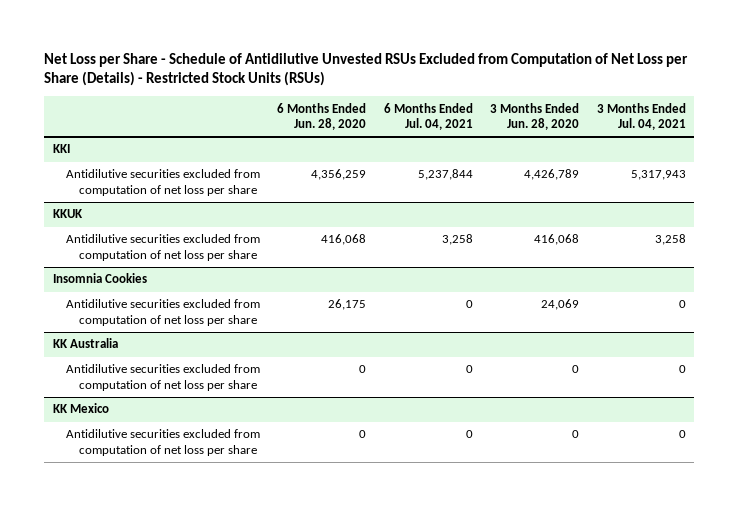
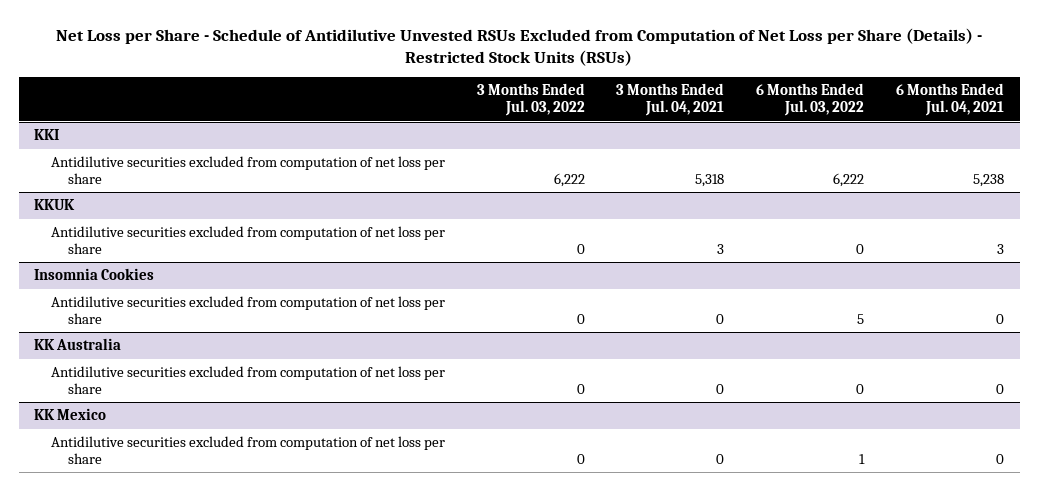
- | 6 Months Ended Jun. 28, 2020 | 6 Months Ended Jul. 04, 2021 | 3 Months Ended Jun. 28, 2020 | 3 Months Ended Jul. 04, 2021
+ | 3 Months Ended Jul. 03, 2022 | 3 Months Ended Jul. 04, 2021 | 6 Months Ended Jul. 03, 2022 | 6 Months Ended Jul. 04, 2021
@ KKI
- Antidilutive securities excluded from computation of net loss per share | 4,356,259 | 5,237,844 | 4,426,789 | 5,317,943
+ Antidilutive securities excluded from computation of net loss per share | 6,222 | 5,318 | 6,222 | 5,238
@ KKUK
- Antidilutive securities excluded from computation of net loss per share | 416,068 | 3,258 | 416,068 | 3,258
+ Antidilutive securities excluded from computation of net loss per share | 0 | 3 | 0 | 3

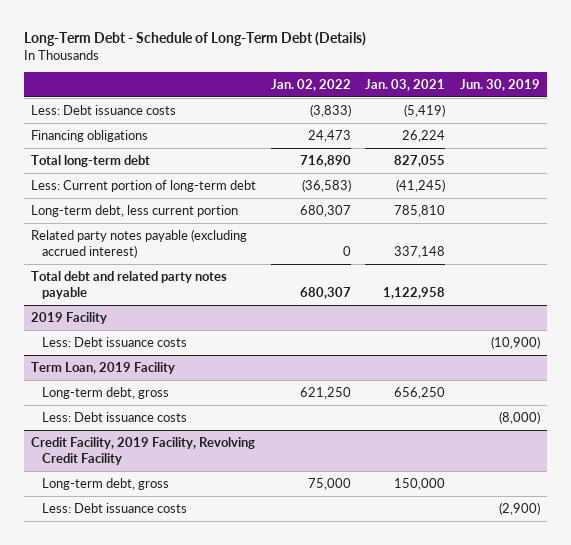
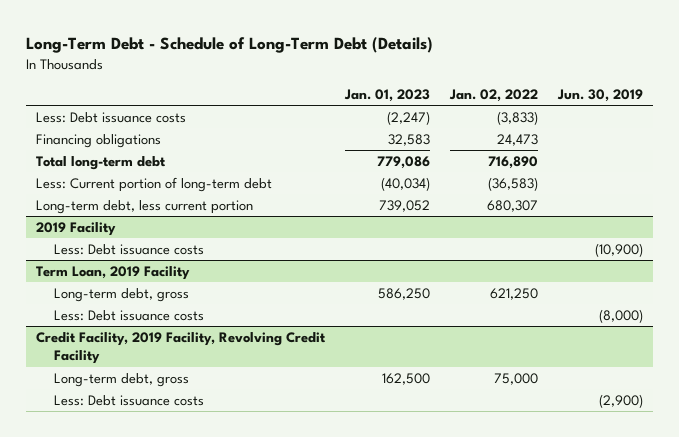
- | Jan. 02, 2022 | Jan. 03, 2021 | Jun. 30, 2019
+ | Jan. 01, 2023 | Jan. 02, 2022 | Jun. 30, 2019
- Related party notes payable (excluding accrued interest) | 0 | 337,148 |
- Total debt and related party notes payable | 680,307 | 1,122,958 |

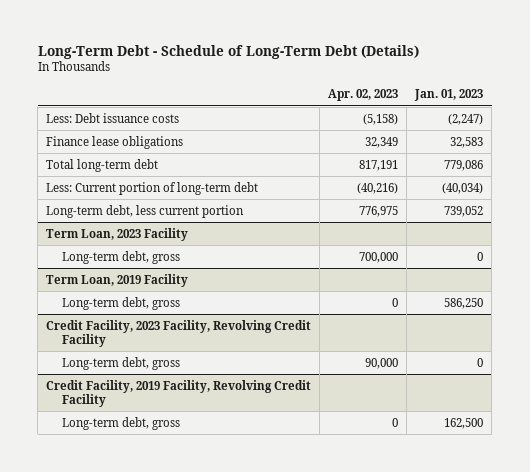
- | Jan. 01, 2023 | Jan. 02, 2022 | Jun. 30, 2019
+ | Apr. 02, 2023 | Jan. 01, 2023
- Financing obligations | 32,583 | 24,473 |
+ Finance lease obligations | 32,349 | 32,583
- 2019 Facility
- Less: Debt issuance costs | | | (10,900)
+ Term Loan, 2023 Facility
+ Long-term debt, gross | 700,000 | 0
@ Term Loan, 2019 Facility
- Less: Debt issuance costs | | | (8,000)
+ Credit Facility, 2023 Facility, Revolving Credit Facility
+ Long-term debt, gross | 90,000 | 0
@ Credit Facility, 2019 Facility, Revolving Credit Facility
- Less: Debt issuance costs | | | (2,900)

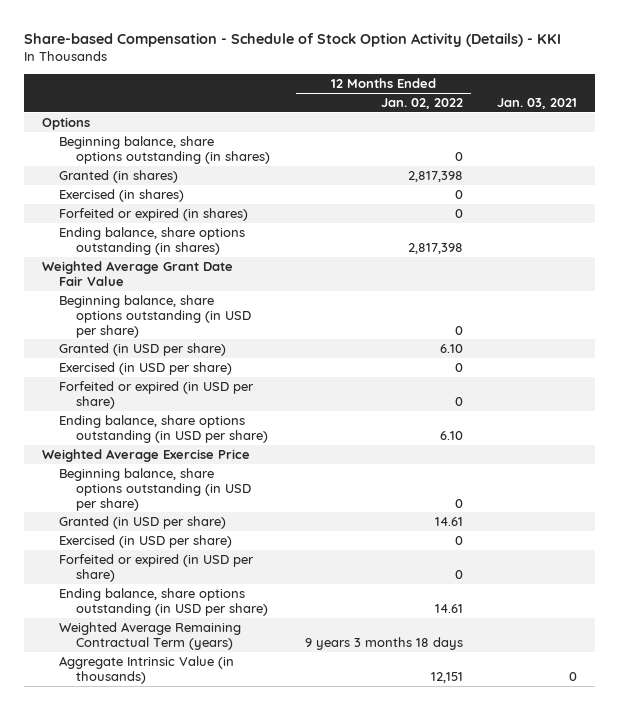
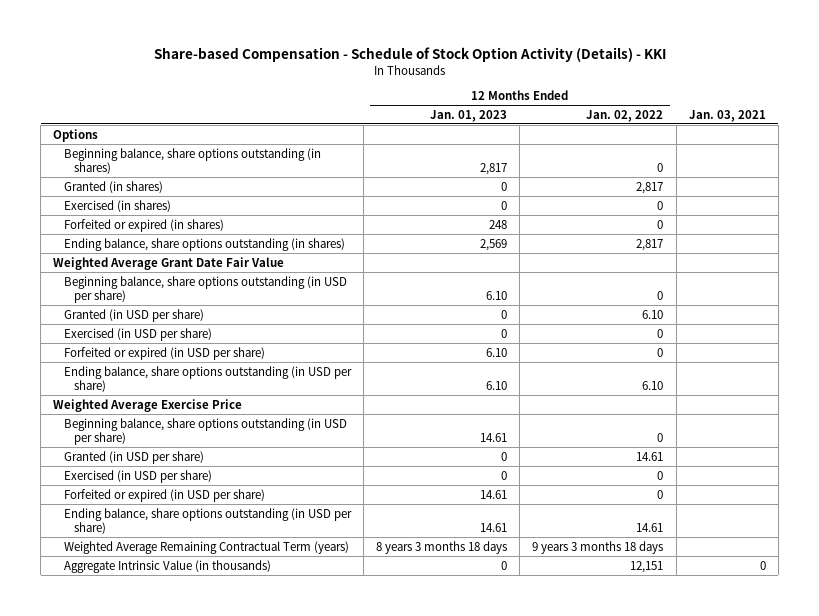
- | 12 Months Ended Jan. 02, 2022 | Jan. 03, 2021
+ | 12 Months Ended Jan. 01, 2023 | 12 Months Ended Jan. 02, 2022 | Jan. 03, 2021
- Granted (in shares) | 2,817,398 |
+ Granted (in shares) | 0 | 2,817 |
- Ending balance, share options outstanding (in shares) | 2,817,398 |
+ Ending balance, share options outstanding (in shares) | 2,569 | 2,817 |

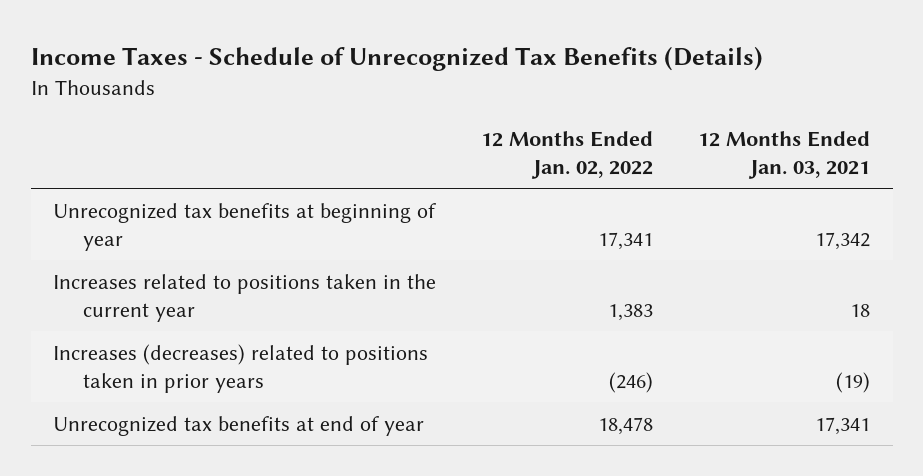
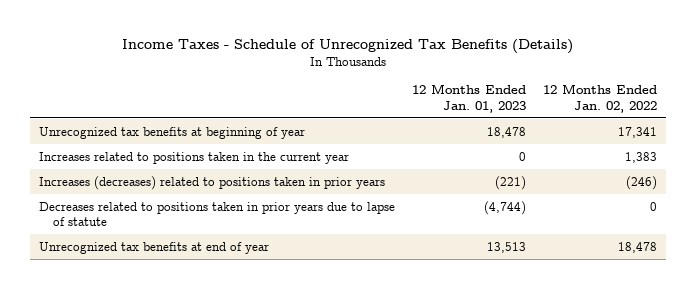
- | 12 Months Ended Jan. 02, 2022 | 12 Months Ended Jan. 03, 2021
+ | 12 Months Ended Jan. 01, 2023 | 12 Months Ended Jan. 02, 2022
+ Decreases related to positions taken in prior years due to lapse of statute | (4,744) | 0

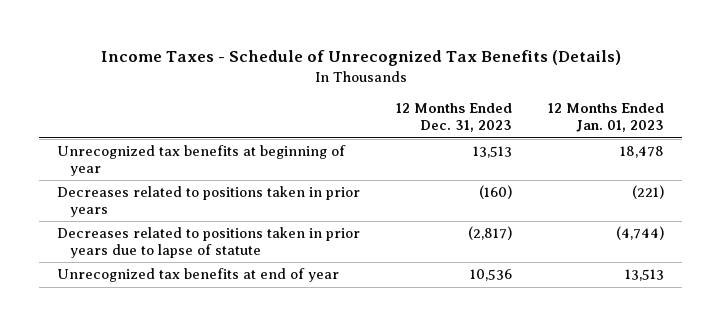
- | 12 Months Ended Jan. 01, 2023 | 12 Months Ended Jan. 02, 2022
+ | 12 Months Ended Dec. 31, 2023 | 12 Months Ended Jan. 01, 2023
- Increases related to positions taken in the current year | 0 | 1,383
- Increases (decreases) related to positions taken in prior years | (221) | (246)
+ Decreases related to positions taken in prior years | (160) | (221)

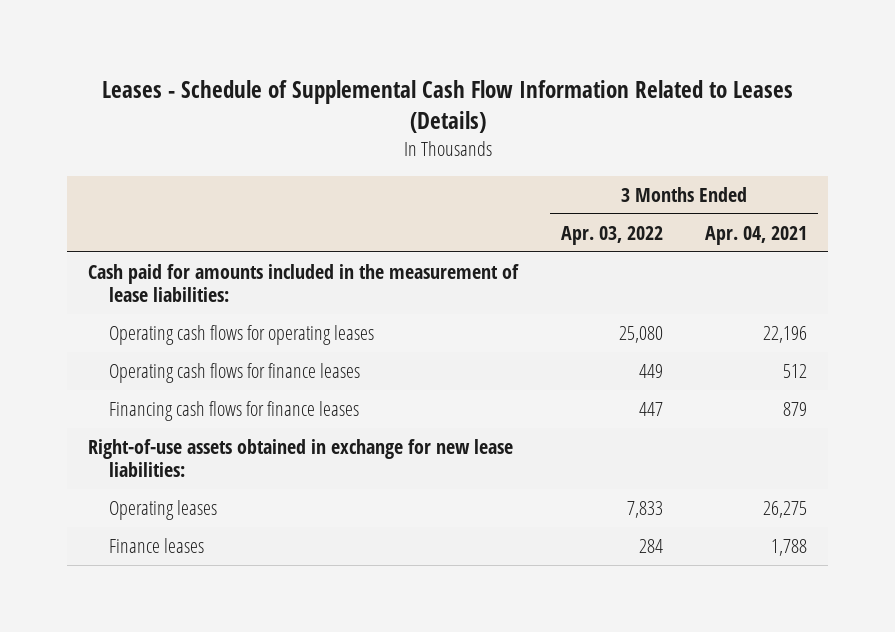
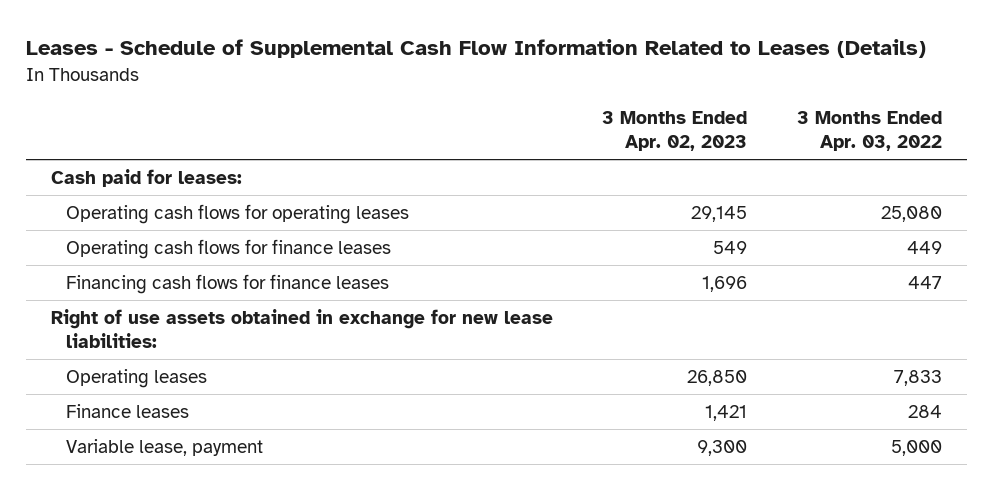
- | 3 Months Ended Apr. 03, 2022 | 3 Months Ended Apr. 04, 2021
+ | 3 Months Ended Apr. 02, 2023 | 3 Months Ended Apr. 03, 2022
- Cash paid for amounts included in the measurement of lease liabilities:
+ Cash paid for leases:
- Right-of-use assets obtained in exchange for new lease liabilities:
+ Right of use assets obtained in exchange for new lease liabilities:
+ Variable lease, payment | 9,300 | 5,000

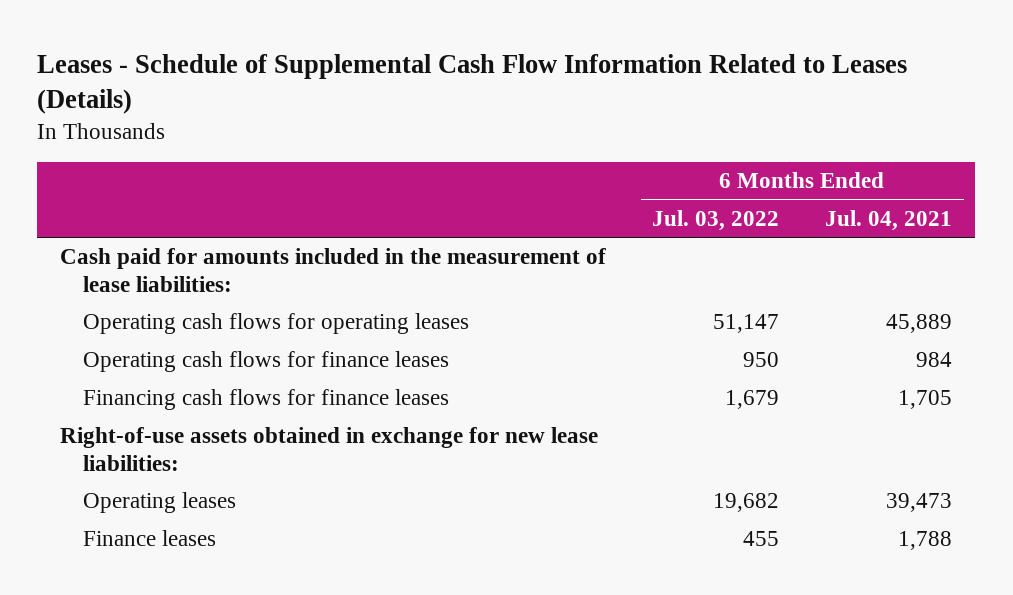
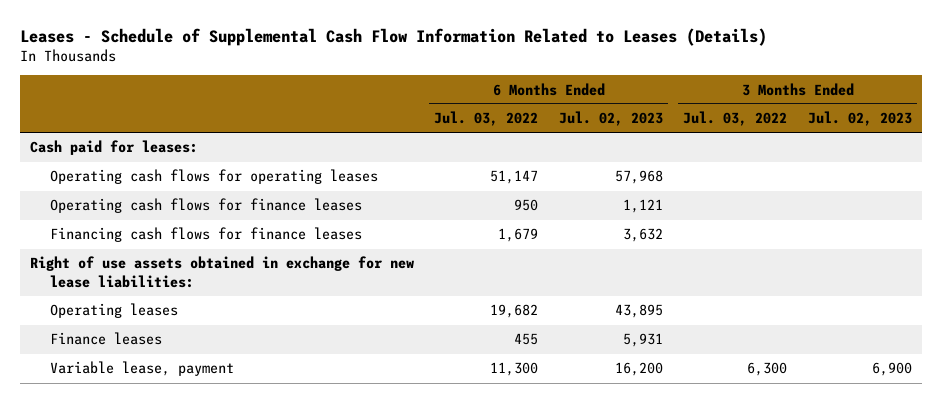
- | 6 Months Ended Jul. 03, 2022 | 6 Months Ended Jul. 04, 2021
+ | 6 Months Ended Jul. 03, 2022 | 6 Months Ended Jul. 02, 2023 | 3 Months Ended Jul. 03, 2022 | 3 Months Ended Jul. 02, 2023
- Cash paid for amounts included in the measurement of lease liabilities:
+ Cash paid for leases:
- Right-of-use assets obtained in exchange for new lease liabilities:
+ Right of use assets obtained in exchange for new lease liabilities:
+ Variable lease, payment | 11,300 | 16,200 | 6,300 | 6,900

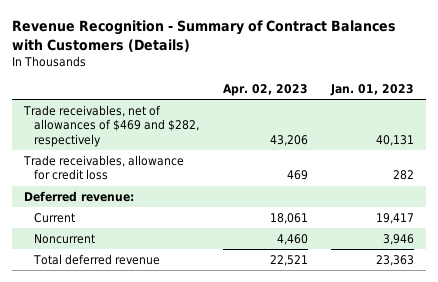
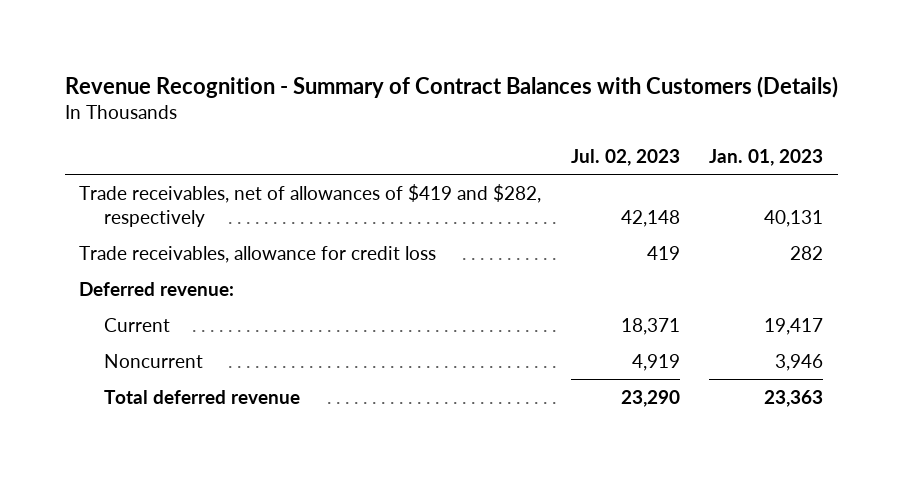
- | Apr. 02, 2023 | Jan. 01, 2023
+ | Jul. 02, 2023 | Jan. 01, 2023
- Trade receivables, net of allowances of $469 and $282, respectively | 43,206 | 40,131
+ Trade receivables, net of allowances of $419 and $282, respectively | 42,148 | 40,131

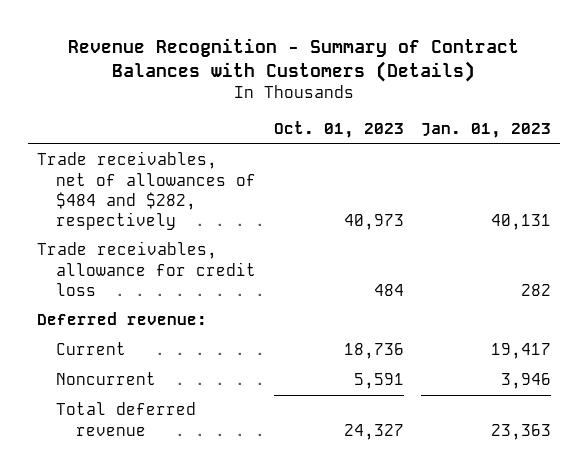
- | Jul. 02, 2023 | Jan. 01, 2023
+ | Oct. 01, 2023 | Jan. 01, 2023
- Trade receivables, net of allowances of $419 and $282, respectively | 42,148 | 40,131
+ Trade receivables, net of allowances of $484 and $282, respectively | 40,973 | 40,131

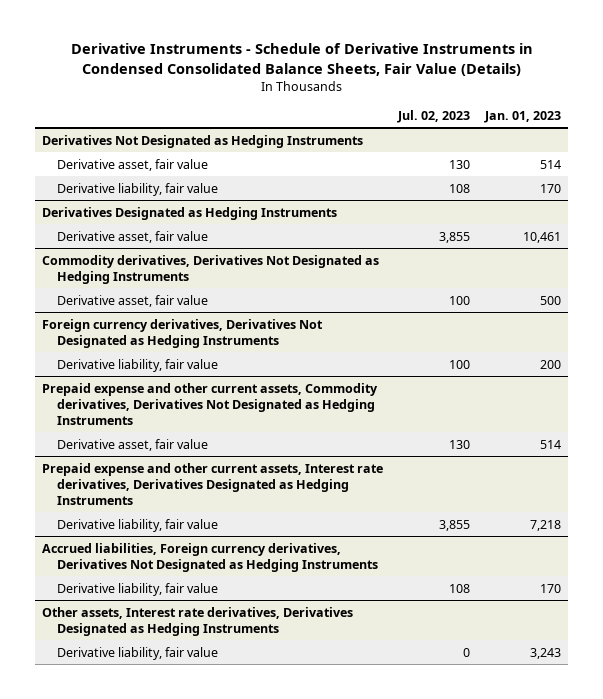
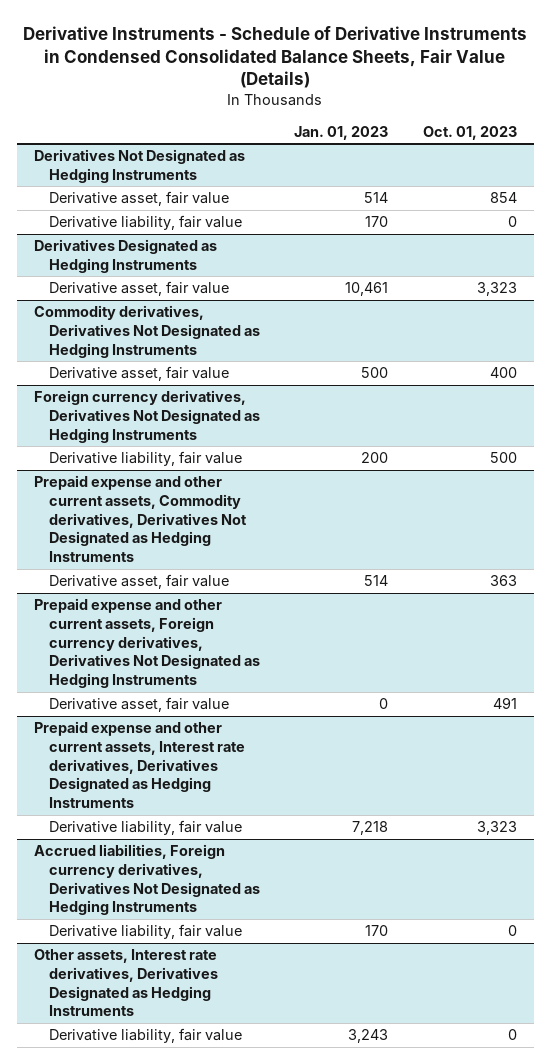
- | Jul. 02, 2023 | Jan. 01, 2023
+ | Jan. 01, 2023 | Oct. 01, 2023
+ Prepaid expense and other current assets, Foreign currency derivatives, Derivatives Not Designated as Hedging Instruments
+ Derivative asset, fair value | 0 | 491

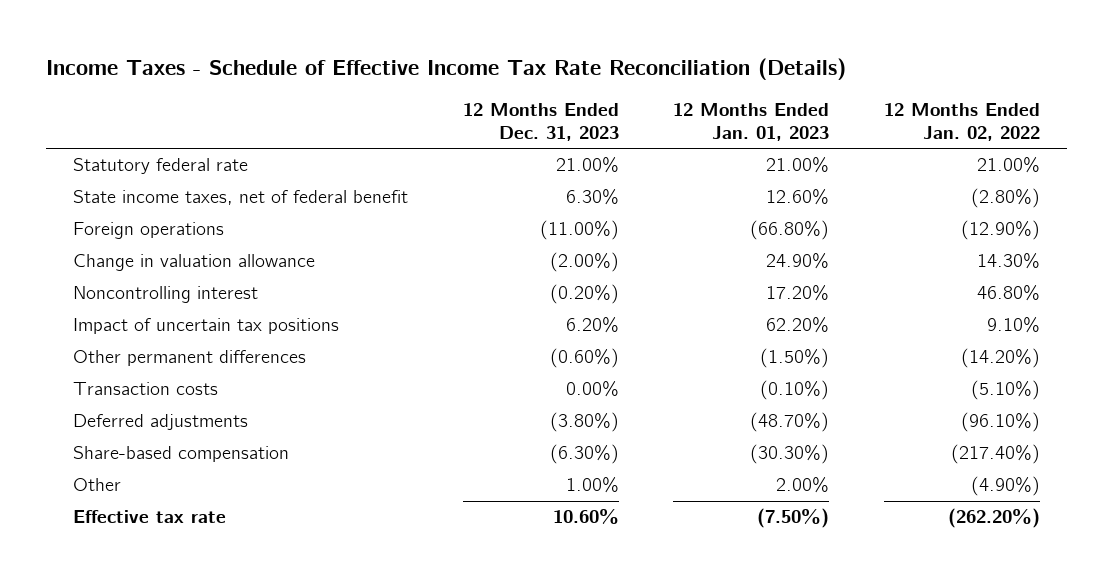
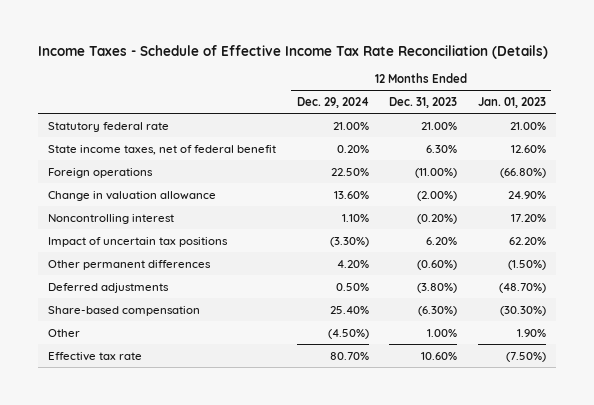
- | 12 Months Ended Dec. 31, 2023 | 12 Months Ended Jan. 01, 2023 | 12 Months Ended Jan. 02, 2022
+ | 12 Months Ended Dec. 29, 2024 | 12 Months Ended Dec. 31, 2023 | 12 Months Ended Jan. 01, 2023
- Transaction costs | 0.00% | (0.10%) | (5.10%)
- Other | 1.00% | 2.00% | (4.90%)
+ Other | (4.50%) | 1.00% | 1.90%

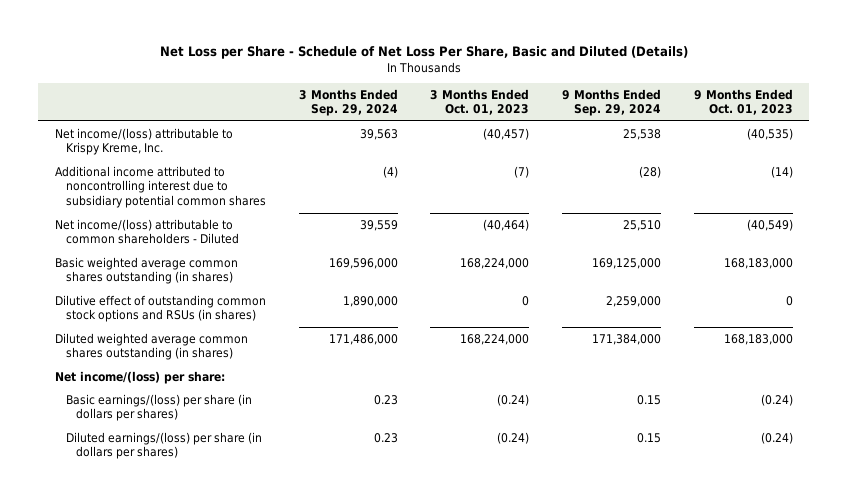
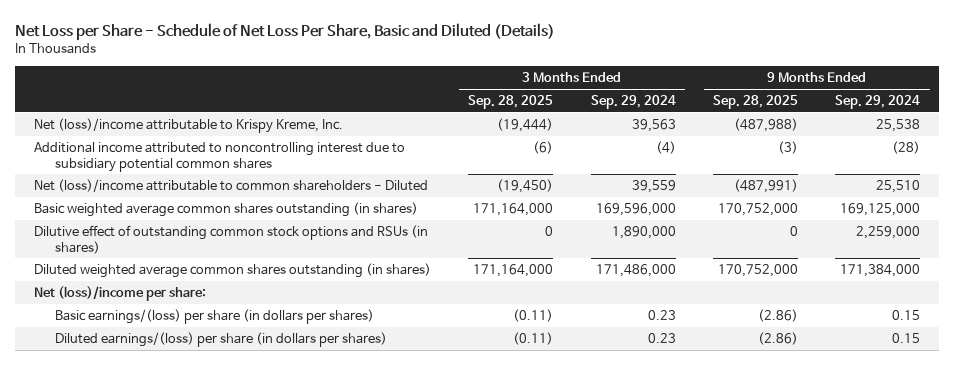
- | 3 Months Ended Sep. 29, 2024 | 3 Months Ended Oct. 01, 2023 | 9 Months Ended Sep. 29, 2024 | 9 Months Ended Oct. 01, 2023
+ | 3 Months Ended Sep. 28, 2025 | 3 Months Ended Sep. 29, 2024 | 9 Months Ended Sep. 28, 2025 | 9 Months Ended Sep. 29, 2024
- Net income/(loss) attributable to Krispy Kreme, Inc. | 39,563 | (40,457) | 25,538 | (40,535)
+ Net (loss)/income attributable to Krispy Kreme, Inc. | (19,444) | 39,563 | (487,988) | 25,538
- Net income/(loss) attributable to common shareholders - Diluted | 39,559 | (40,464) | 25,510 | (40,549)
+ Net (loss)/income attributable to common shareholders - Diluted | (19,450) | 39,559 | (487,991) | 25,510
- Net income/(loss) per share:
+ Net (loss)/income per share:

